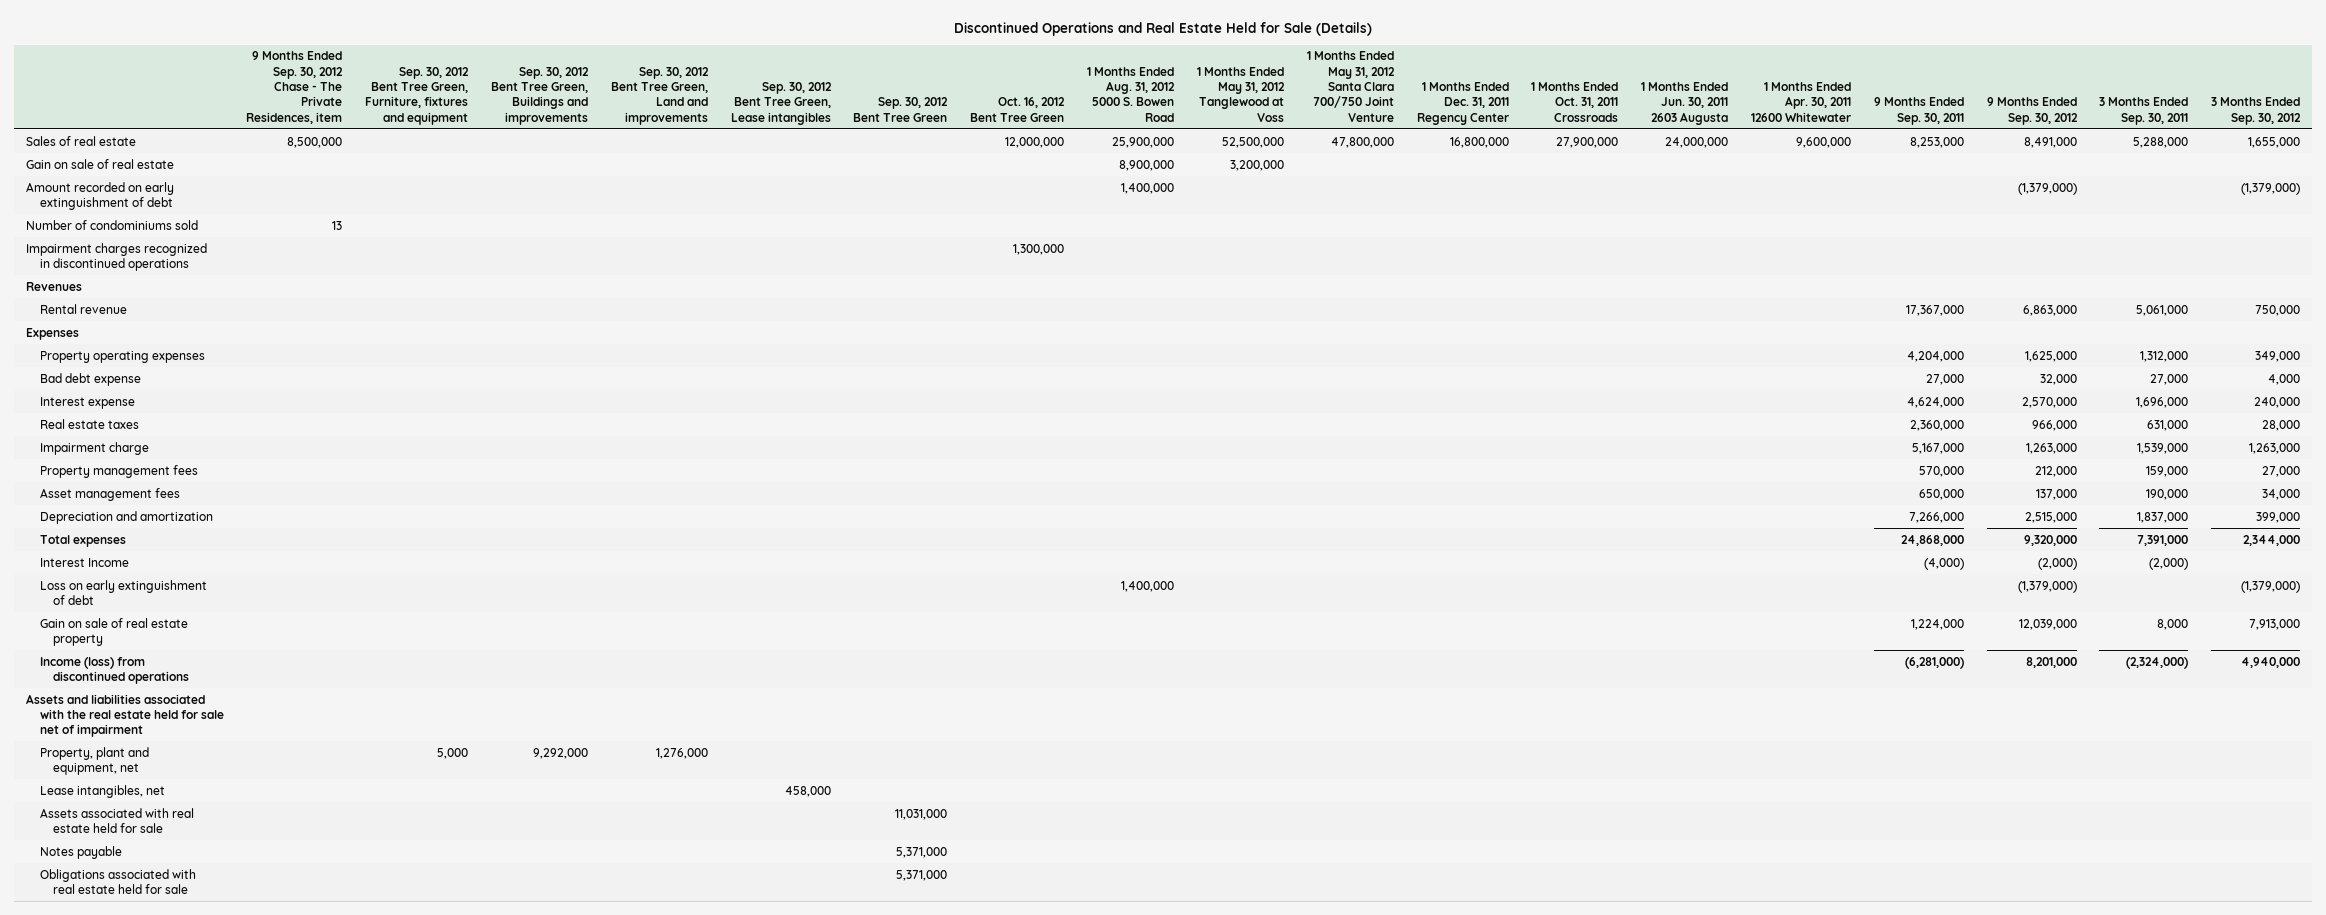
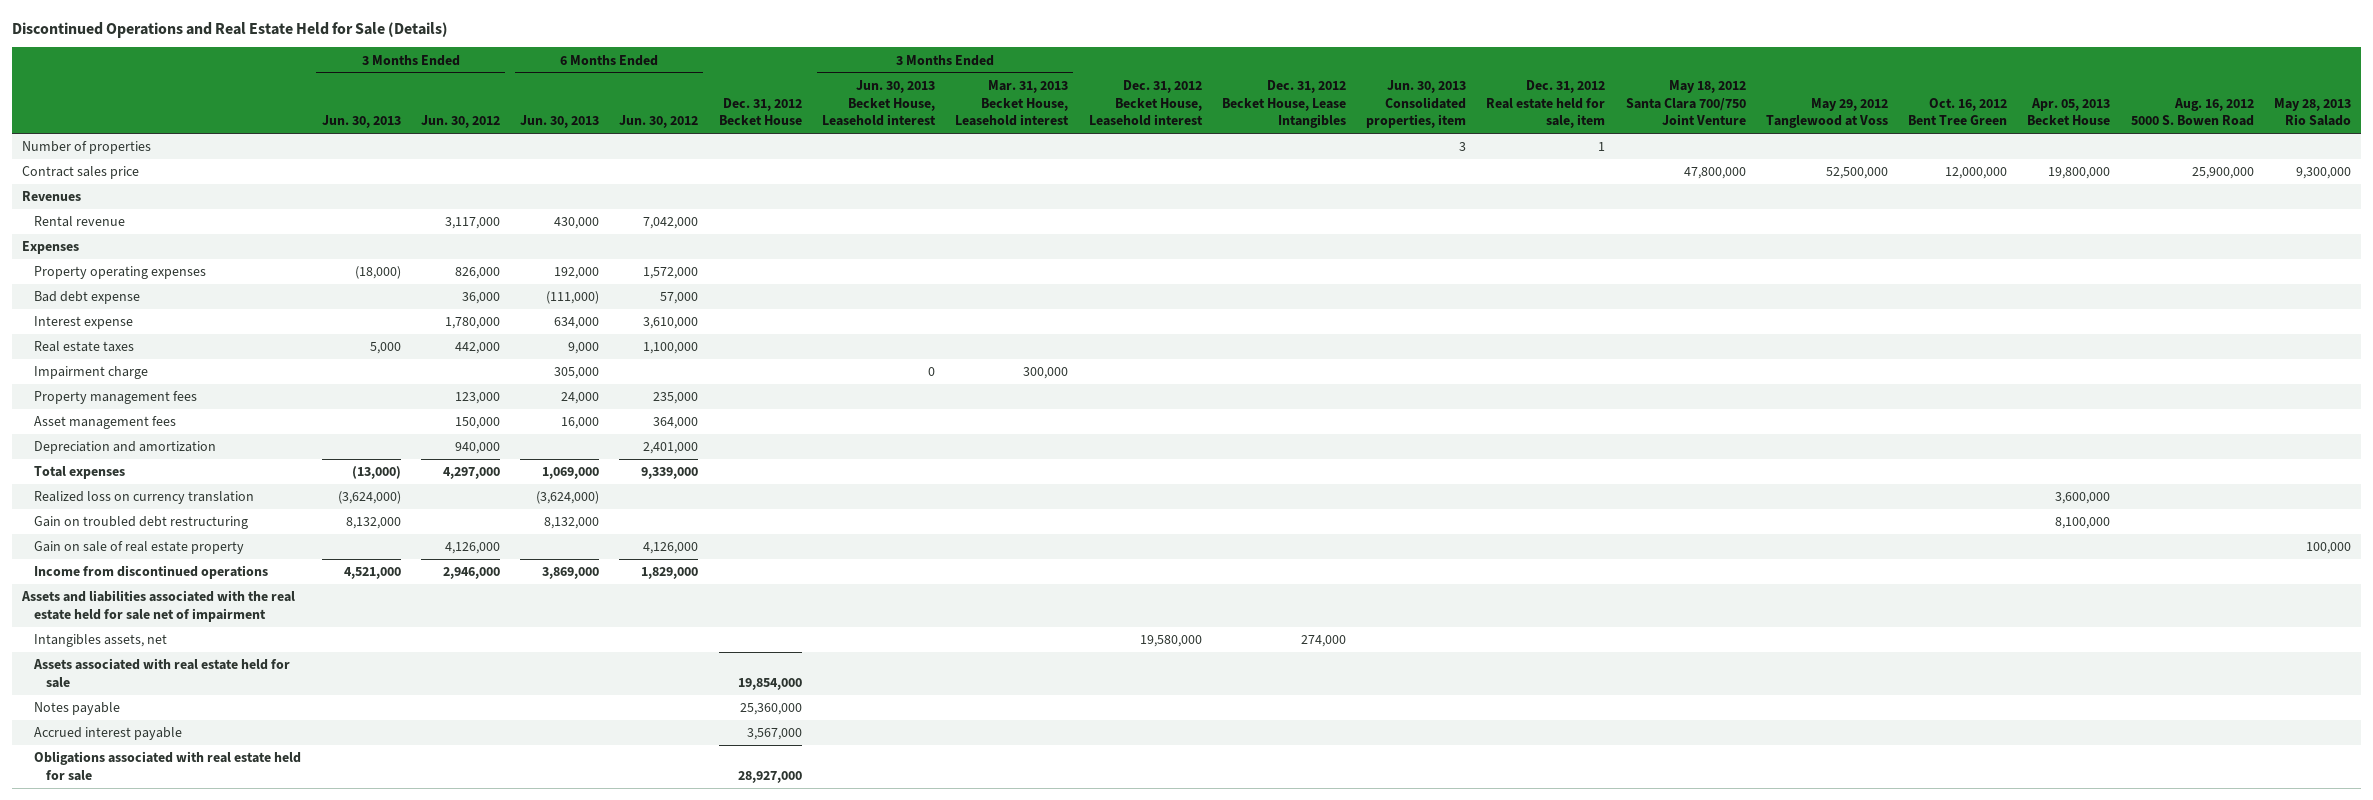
- | 9 Months Ended Sep. 30, 2012 Chase - The Private Residences, item | Sep. 30, 2012 Bent Tree Green, Furniture, fixtures and equipment | Sep. 30, 2012 Bent Tree Green, Buildings and improvements | Sep. 30, 2012 Bent Tree Green, Land and improvements | Sep. 30, 2012 Bent Tree Green, Lease intangibles | Sep. 30, 2012 Bent Tree Green | Oct. 16, 2012 Bent Tree Green | 1 Months Ended Aug. 31, 2012 5000 S. Bowen Road | 1 Months Ended May 31, 2012 Tanglewood at Voss | 1 Months Ended May 31, 2012 Santa Clara 700/750 Joint Venture | 1 Months Ended Dec. 31, 2011 Regency Center | 1 Months Ended Oct. 31, 2011 Crossroads | 1 Months Ended Jun. 30, 2011 2603 Augusta | 1 Months Ended Apr. 30, 2011 12600 Whitewater | 9 Months Ended Sep. 30, 2011 | 9 Months Ended Sep. 30, 2012 | 3 Months Ended Sep. 30, 2011 | 3 Months Ended Sep. 30, 2012
+ | 3 Months Ended Jun. 30, 2013 | 3 Months Ended Jun. 30, 2012 | 6 Months Ended Jun. 30, 2013 | 6 Months Ended Jun. 30, 2012 | Dec. 31, 2012 Becket House | 3 Months Ended Jun. 30, 2013 Becket House, Leasehold interest | 3 Months Ended Mar. 31, 2013 Becket House, Leasehold interest | Dec. 31, 2012 Becket House, Leasehold interest | Dec. 31, 2012 Becket House, Lease Intangibles | Jun. 30, 2013 Consolidated properties, item | Dec. 31, 2012 Real estate held for sale, item | May 18, 2012 Santa Clara 700/750 Joint Venture | May 29, 2012 Tanglewood at Voss | Oct. 16, 2012 Bent Tree Green | Apr. 05, 2013 Becket House | Aug. 16, 2012 5000 S. Bowen Road | May 28, 2013 Rio Salado
- Sales of real estate | 8,500,000 | | | | | | 12,000,000 | 25,900,000 | 52,500,000 | 47,800,000 | 16,800,000 | 27,900,000 | 24,000,000 | 9,600,000 | 8,253,000 | 8,491,000 | 5,288,000 | 1,655,000
- Gain on sale of real estate | | | | | | | | 8,900,000 | 3,200,000 | | | | | | | | |
- Amount recorded on early extinguishment of debt | | | | | | | | 1,400,000 | | | | | | | | (1,379,000) | | (1,379,000)
- Number of condominiums sold | 13 | | | | | | | | | | | | | | | | |
- Impairment charges recognized in discontinued operations | | | | | | | 1,300,000 | | | | | | | | | | |
+ Number of properties | | | | | | | | | | 3 | 1 | | | | | |
+ Contract sales price | | | | | | | | | | | | 47,800,000 | 52,500,000 | 12,000,000 | 19,800,000 | 25,900,000 | 9,300,000
- Interest Income | | | | | | | | | | | | | | | (4,000) | (2,000) | (2,000) |
- Loss on early extinguishment of debt | | | | | | | | 1,400,000 | | | | | | | | (1,379,000) | | (1,379,000)
+ Realized loss on currency translation | (3,624,000) | | (3,624,000) | | | | | | | | | | | | 3,600,000 | |
+ Gain on troubled debt restructuring | 8,132,000 | | 8,132,000 | | | | | | | | | | | | 8,100,000 | |
- Income (loss) from discontinued operations | | | | | | | | | | | | | | | (6,281,000) | 8,201,000 | (2,324,000) | 4,940,000
+ Income from discontinued operations | 4,521,000 | 2,946,000 | 3,869,000 | 1,829,000 | | | | | | | | | | | | |
- Property, plant and equipment, net | | 5,000 | 9,292,000 | 1,276,000 | | | | | | | | | | | | | |
- Lease intangibles, net | | | | | 458,000 | | | | | | | | | | | | |
+ Intangibles assets, net | | | | | | | | 19,580,000 | 274,000 | | | | | | | |
+ Accrued interest payable | | | | | 3,567,000 | | | | | | | | | | | |

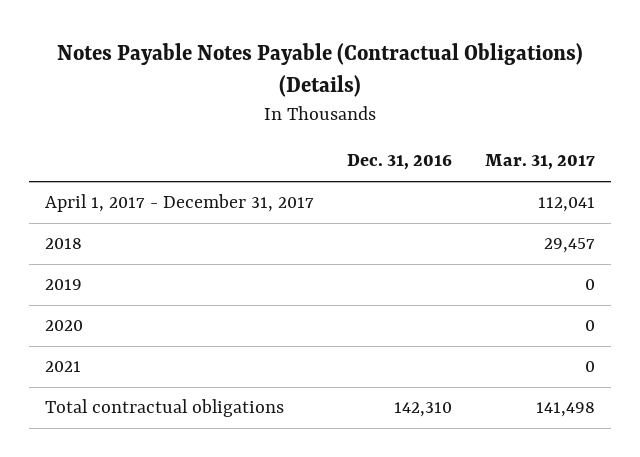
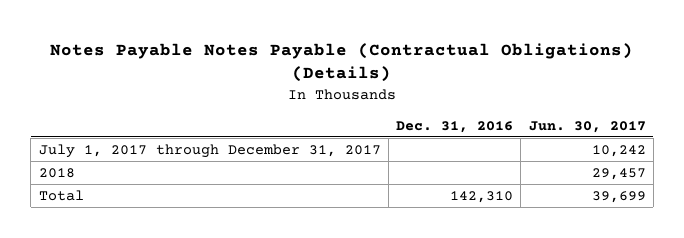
- | Dec. 31, 2016 | Mar. 31, 2017
+ | Dec. 31, 2016 | Jun. 30, 2017
- April 1, 2017 - December 31, 2017 | | 112,041
+ July 1, 2017 through December 31, 2017 | | 10,242
- 2019 | | 0
- 2020 | | 0
- 2021 | | 0
- Total contractual obligations | 142,310 | 141,498
+ Total | 142,310 | 39,699

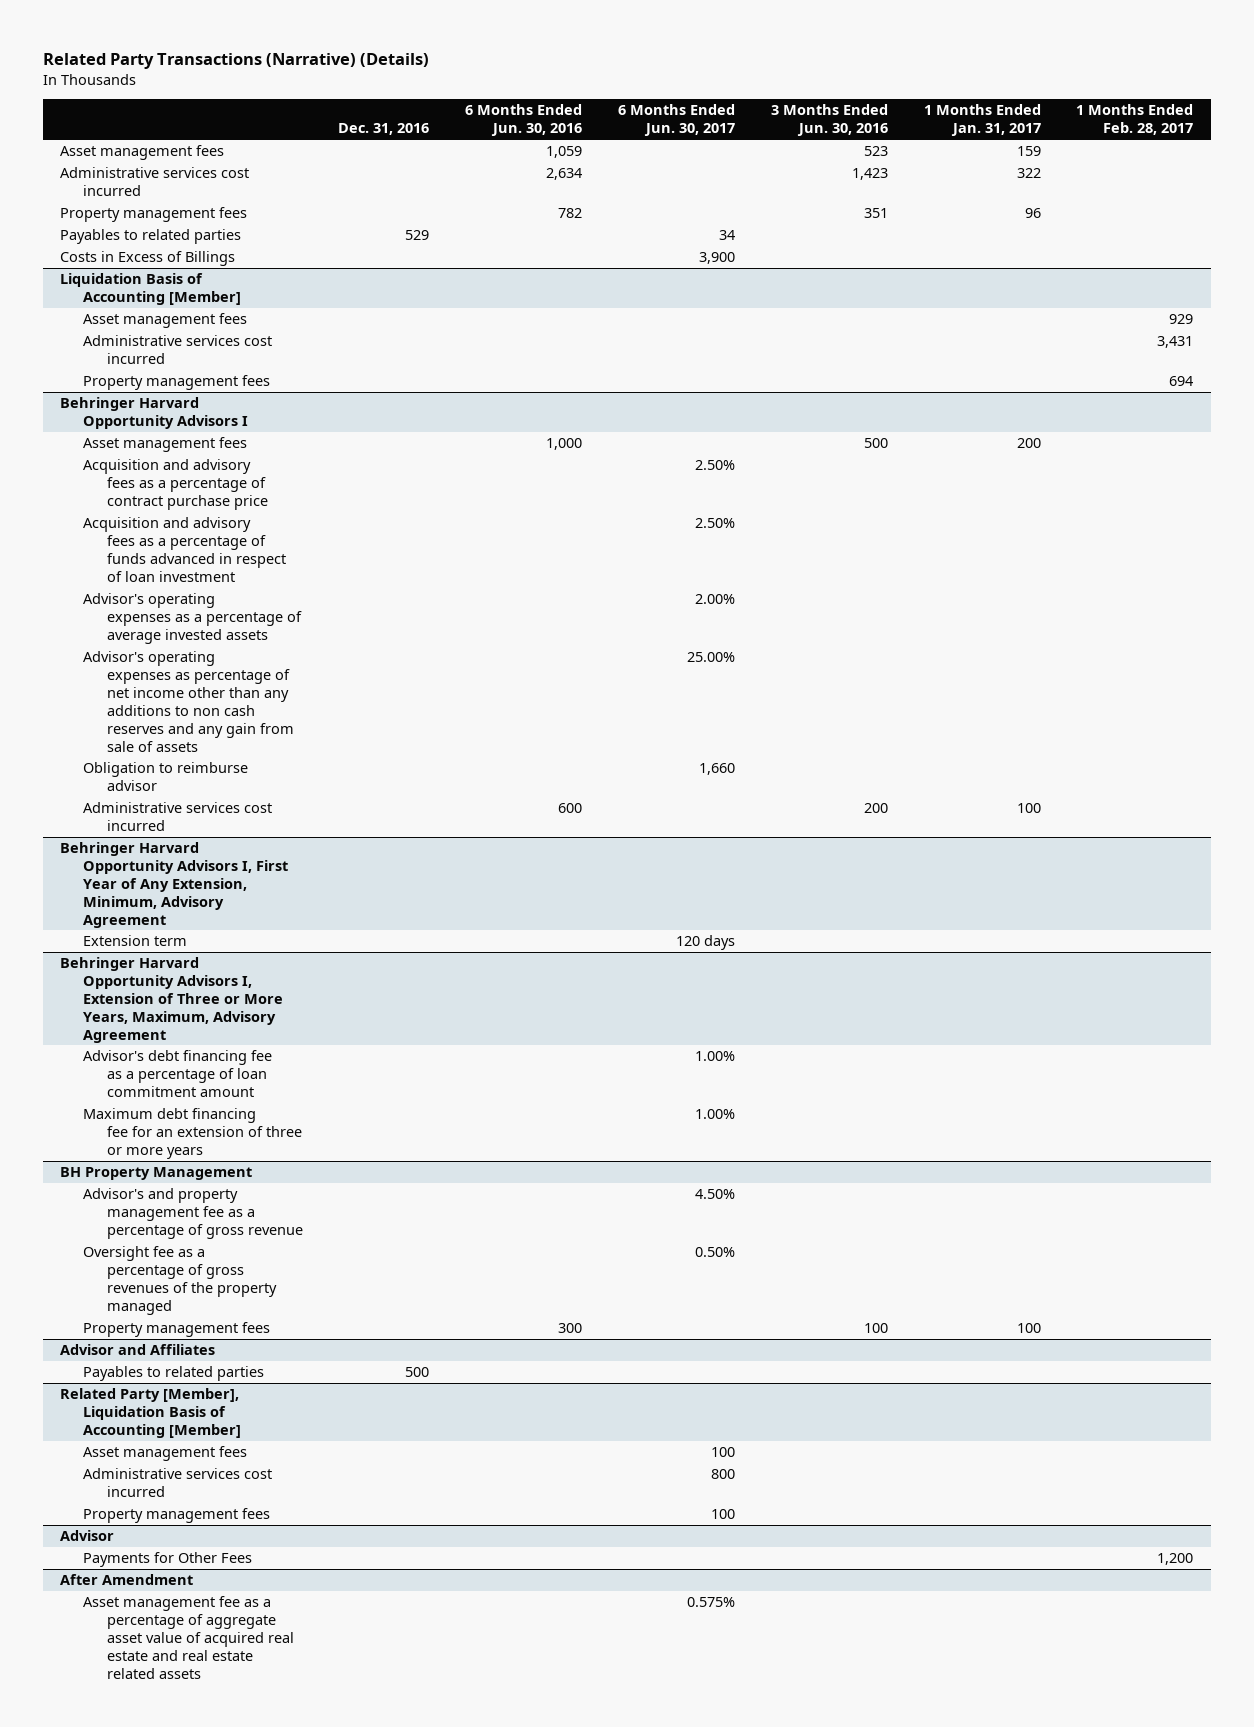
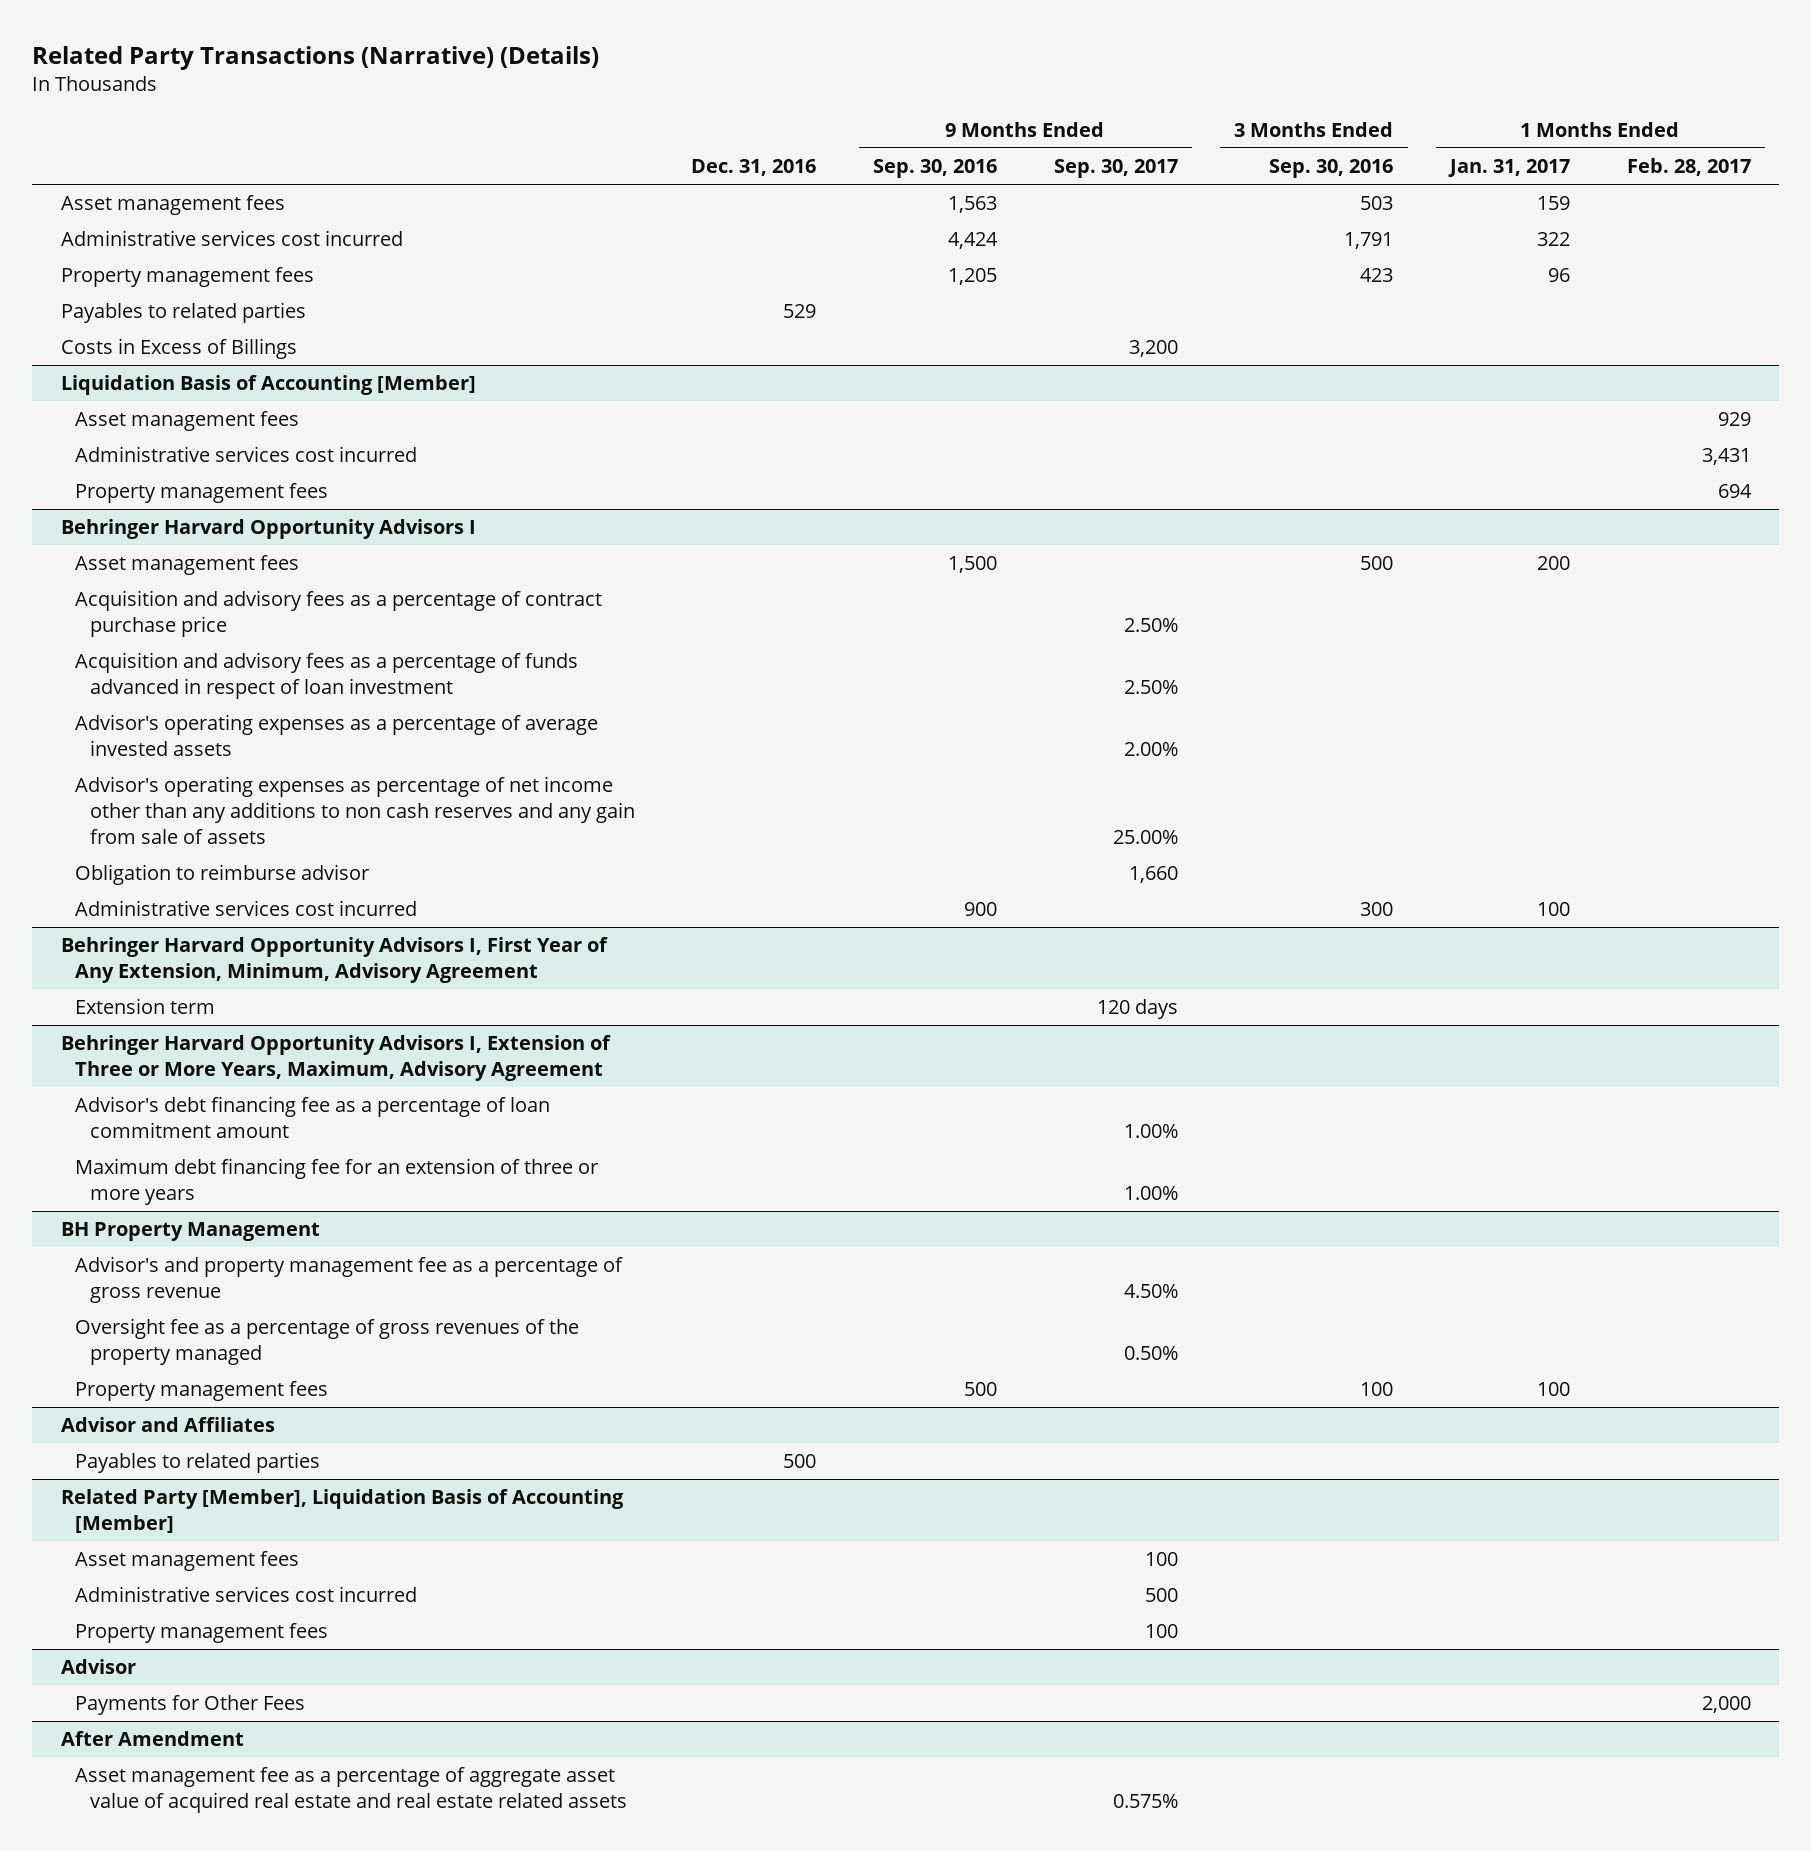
- | Dec. 31, 2016 | 6 Months Ended Jun. 30, 2016 | 6 Months Ended Jun. 30, 2017 | 3 Months Ended Jun. 30, 2016 | 1 Months Ended Jan. 31, 2017 | 1 Months Ended Feb. 28, 2017
+ | Dec. 31, 2016 | 9 Months Ended Sep. 30, 2016 | 9 Months Ended Sep. 30, 2017 | 3 Months Ended Sep. 30, 2016 | 1 Months Ended Jan. 31, 2017 | 1 Months Ended Feb. 28, 2017
@ Advisor
- Payments for Other Fees | | | | | | 1,200
+ Payments for Other Fees | | | | | | 2,000

